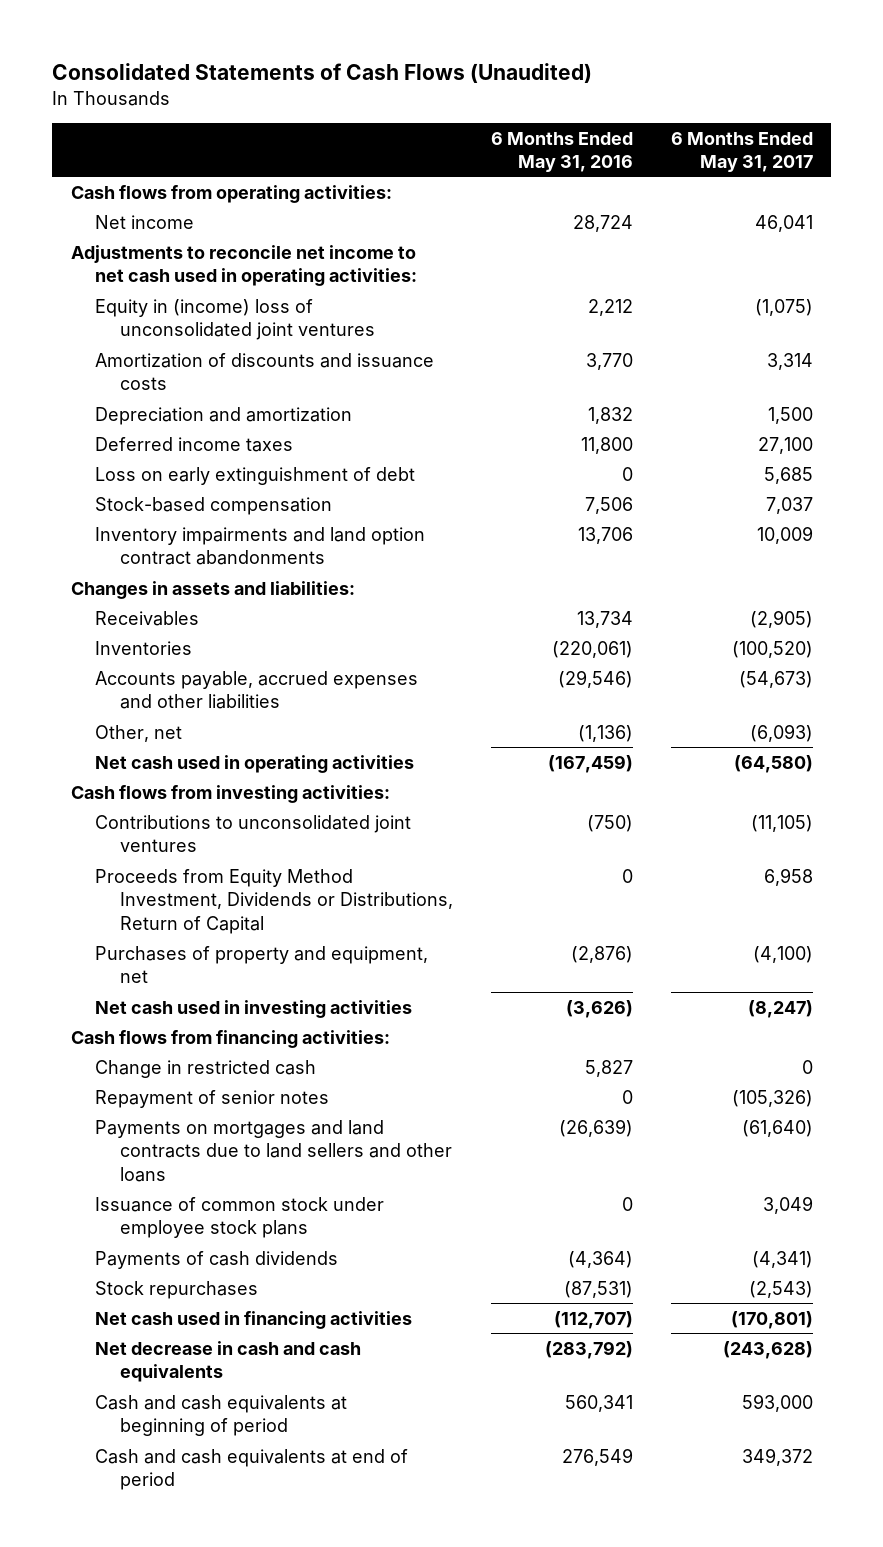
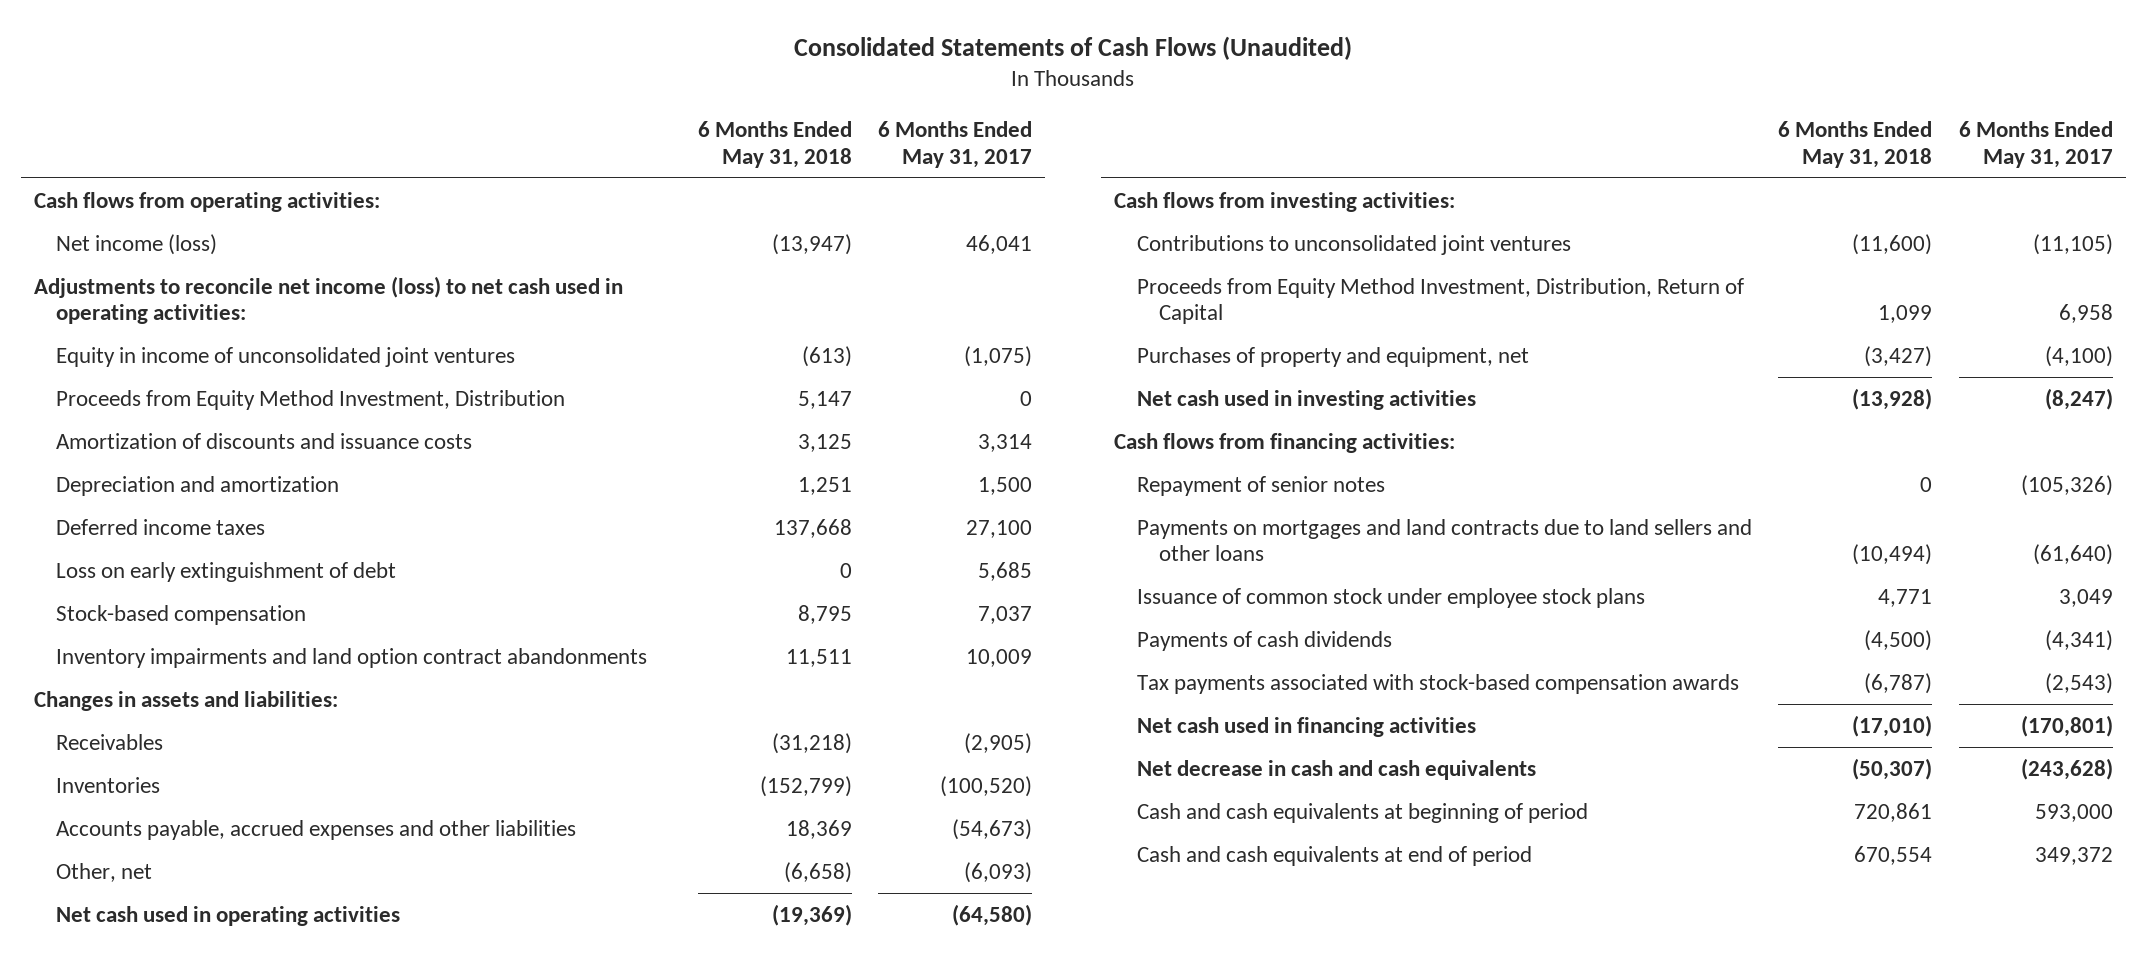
- | 6 Months Ended May 31, 2016 | 6 Months Ended May 31, 2017
+ | 6 Months Ended May 31, 2018 | 6 Months Ended May 31, 2017
- Net income | 28,724 | 46,041
- Adjustments to reconcile net income to net cash used in operating activities:
- Equity in (income) loss of unconsolidated joint ventures | 2,212 | (1,075)
+ Net income (loss) | (13,947) | 46,041
+ Adjustments to reconcile net income (loss) to net cash used in operating activities:
+ Equity in income of unconsolidated joint ventures | (613) | (1,075)
+ Proceeds from Equity Method Investment, Distribution | 5,147 | 0
- Proceeds from Equity Method Investment, Dividends or Distributions, Return of Capital | 0 | 6,958
+ Proceeds from Equity Method Investment, Distribution, Return of Capital | 1,099 | 6,958
- Change in restricted cash | 5,827 | 0
- Stock repurchases | (87,531) | (2,543)
+ Tax payments associated with stock-based compensation awards | (6,787) | (2,543)

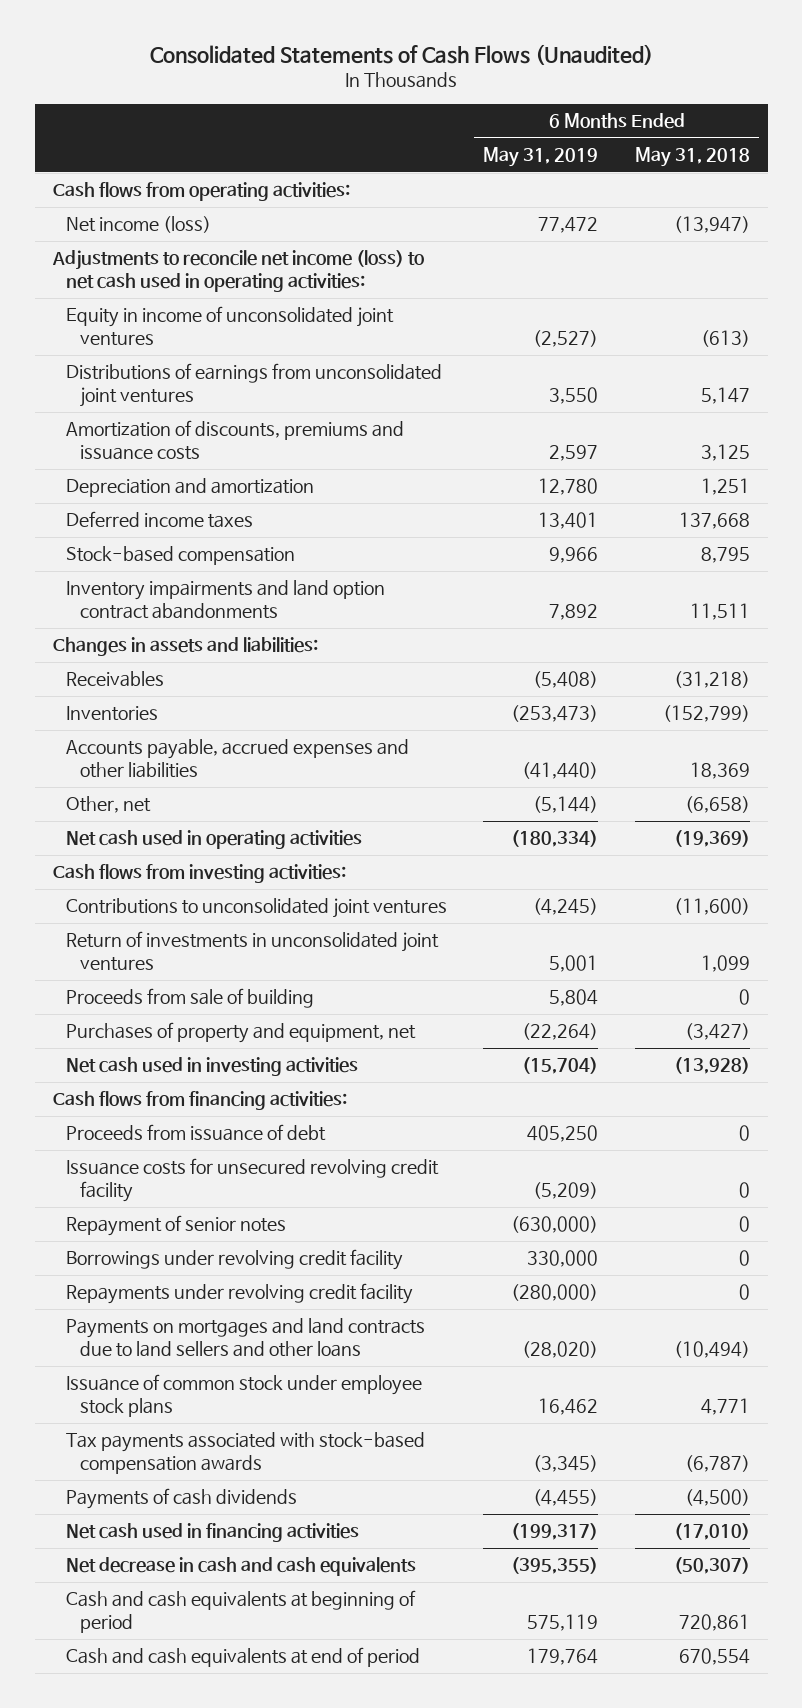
- | 6 Months Ended May 31, 2018 | 6 Months Ended May 31, 2017
+ | 6 Months Ended May 31, 2019 | 6 Months Ended May 31, 2018
- Proceeds from Equity Method Investment, Distribution | 5,147 | 0
- Amortization of discounts and issuance costs | 3,125 | 3,314
+ Distributions of earnings from unconsolidated joint ventures | 3,550 | 5,147
+ Amortization of discounts, premiums and issuance costs | 2,597 | 3,125
- Loss on early extinguishment of debt | 0 | 5,685
- Proceeds from Equity Method Investment, Distribution, Return of Capital | 1,099 | 6,958
+ Return of investments in unconsolidated joint ventures | 5,001 | 1,099
+ Proceeds from sale of building | 5,804 | 0
+ Proceeds from issuance of debt | 405,250 | 0
+ Issuance costs for unsecured revolving credit facility | (5,209) | 0
+ Borrowings under revolving credit facility | 330,000 | 0
+ Repayments under revolving credit facility | (280,000) | 0
moved down: Payments of cash dividends | (4,455) | (4,500)

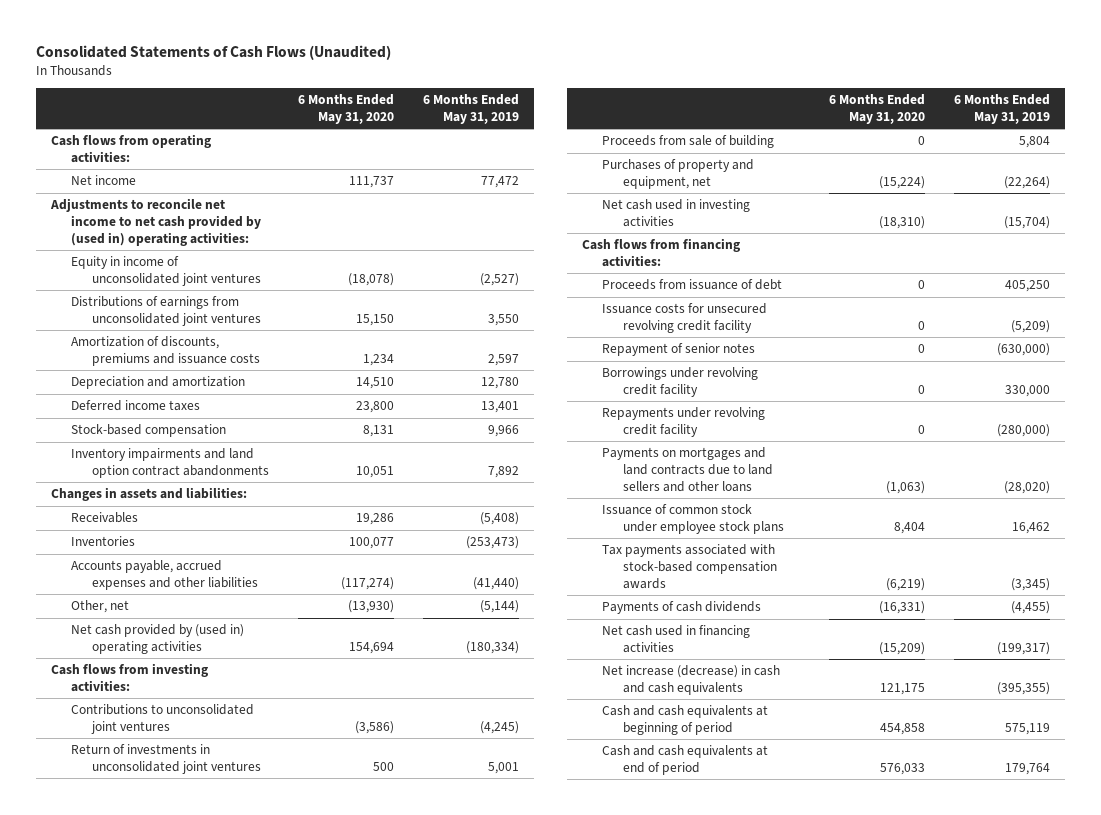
- | 6 Months Ended May 31, 2019 | 6 Months Ended May 31, 2018
+ | 6 Months Ended May 31, 2020 | 6 Months Ended May 31, 2019
- Net income (loss) | 77,472 | (13,947)
- Adjustments to reconcile net income (loss) to net cash used in operating activities:
+ Net income | 111,737 | 77,472
+ Adjustments to reconcile net income to net cash provided by (used in) operating activities:
- Net cash used in operating activities | (180,334) | (19,369)
+ Net cash provided by (used in) operating activities | 154,694 | (180,334)
- Net decrease in cash and cash equivalents | (395,355) | (50,307)
+ Net increase (decrease) in cash and cash equivalents | 121,175 | (395,355)

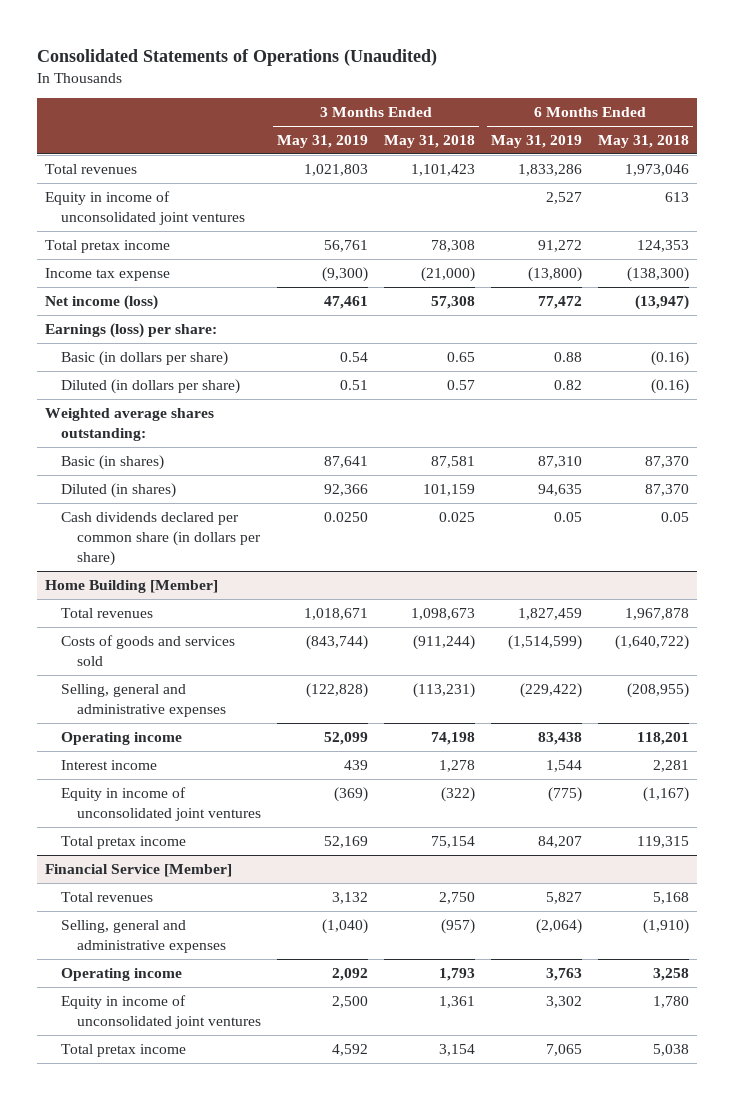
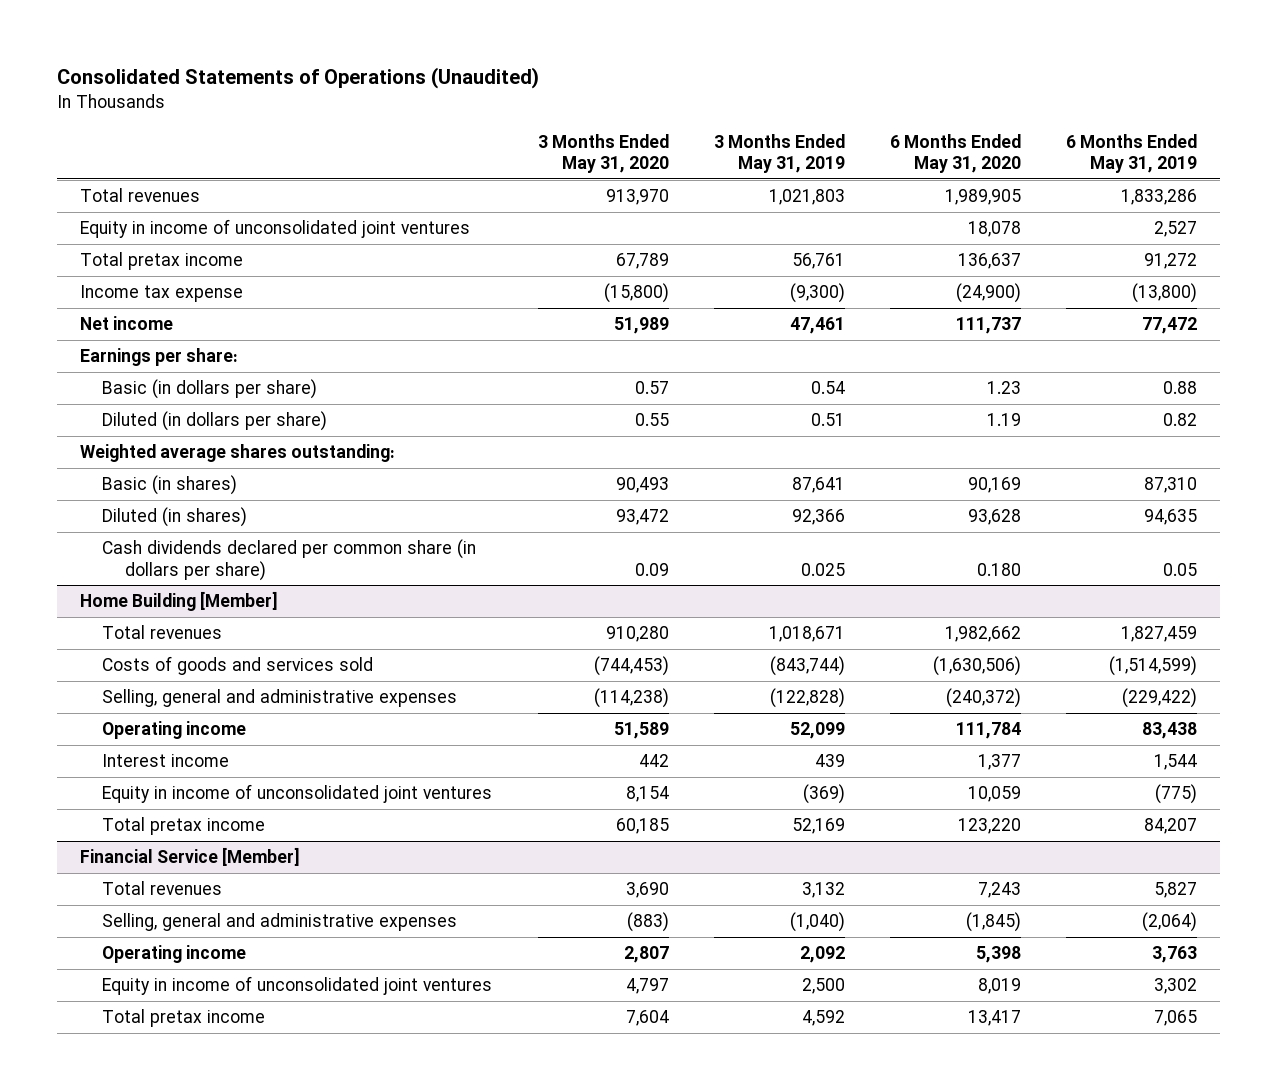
- | 3 Months Ended May 31, 2019 | 3 Months Ended May 31, 2018 | 6 Months Ended May 31, 2019 | 6 Months Ended May 31, 2018
+ | 3 Months Ended May 31, 2020 | 3 Months Ended May 31, 2019 | 6 Months Ended May 31, 2020 | 6 Months Ended May 31, 2019
- Net income (loss) | 47,461 | 57,308 | 77,472 | (13,947)
- Earnings (loss) per share:
+ Net income | 51,989 | 47,461 | 111,737 | 77,472
+ Earnings per share:
- Cash dividends declared per common share (in dollars per share) | 0.0250 | 0.025 | 0.05 | 0.05
+ Cash dividends declared per common share (in dollars per share) | 0.09 | 0.025 | 0.180 | 0.05

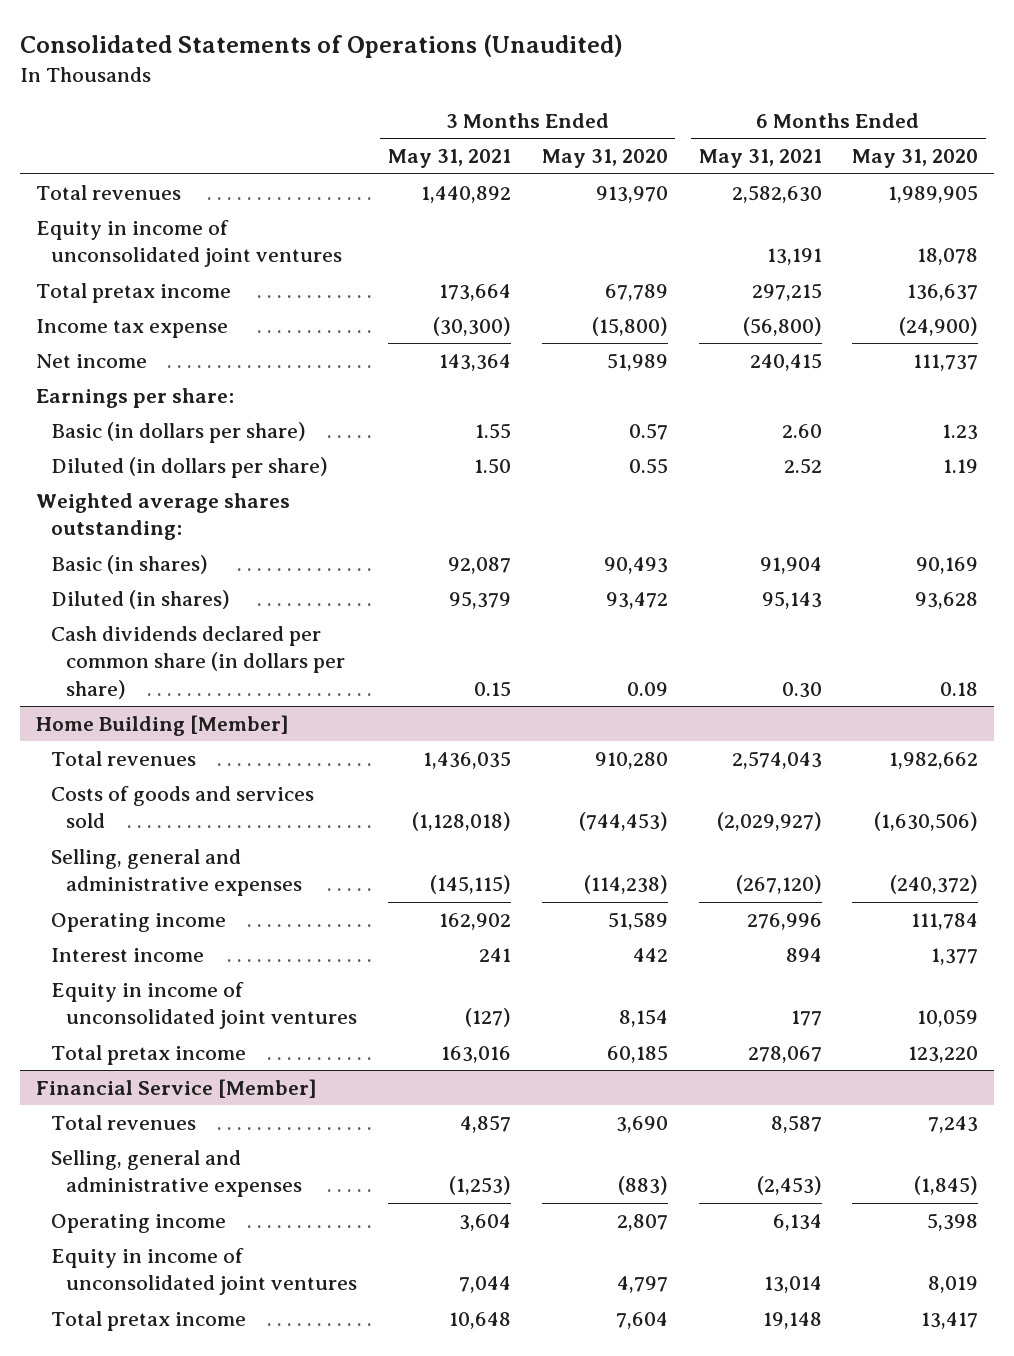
- | 3 Months Ended May 31, 2020 | 3 Months Ended May 31, 2019 | 6 Months Ended May 31, 2020 | 6 Months Ended May 31, 2019
+ | 3 Months Ended May 31, 2021 | 3 Months Ended May 31, 2020 | 6 Months Ended May 31, 2021 | 6 Months Ended May 31, 2020
- Cash dividends declared per common share (in dollars per share) | 0.09 | 0.025 | 0.180 | 0.05
+ Cash dividends declared per common share (in dollars per share) | 0.15 | 0.09 | 0.30 | 0.18

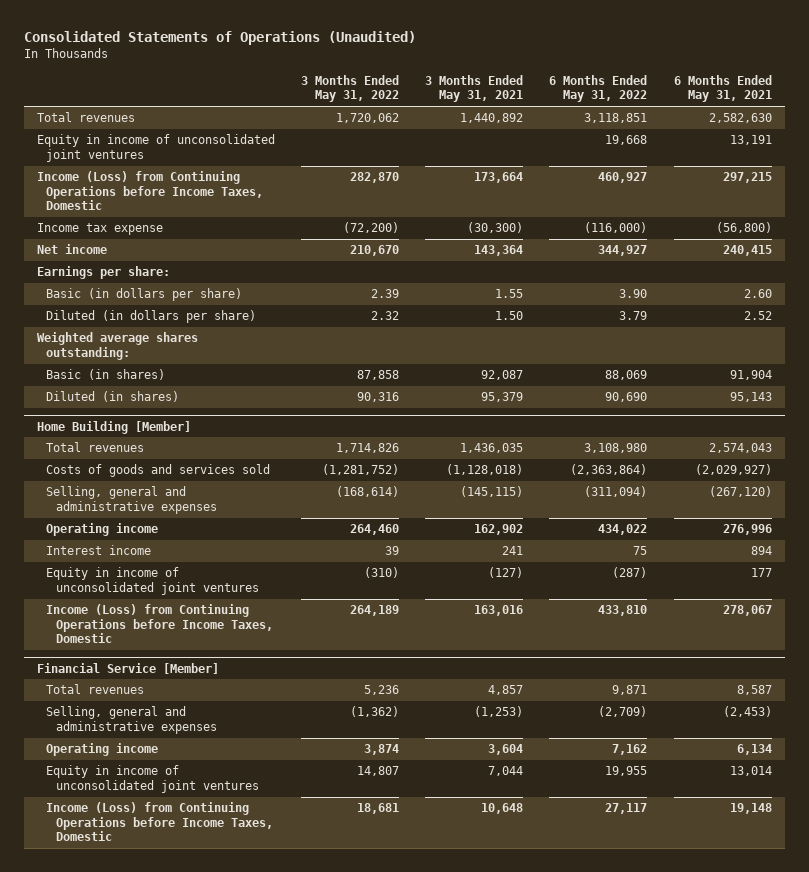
- | 3 Months Ended May 31, 2021 | 3 Months Ended May 31, 2020 | 6 Months Ended May 31, 2021 | 6 Months Ended May 31, 2020
+ | 3 Months Ended May 31, 2022 | 3 Months Ended May 31, 2021 | 6 Months Ended May 31, 2022 | 6 Months Ended May 31, 2021
- Total pretax income | 173,664 | 67,789 | 297,215 | 136,637
+ Income (Loss) from Continuing Operations before Income Taxes, Domestic | 282,870 | 173,664 | 460,927 | 297,215
- Cash dividends declared per common share (in dollars per share) | 0.15 | 0.09 | 0.30 | 0.18
@ Home Building [Member]
- Total pretax income | 163,016 | 60,185 | 278,067 | 123,220
+ Income (Loss) from Continuing Operations before Income Taxes, Domestic | 264,189 | 163,016 | 433,810 | 278,067
@ Financial Service [Member]
- Total pretax income | 10,648 | 7,604 | 19,148 | 13,417
+ Income (Loss) from Continuing Operations before Income Taxes, Domestic | 18,681 | 10,648 | 27,117 | 19,148

